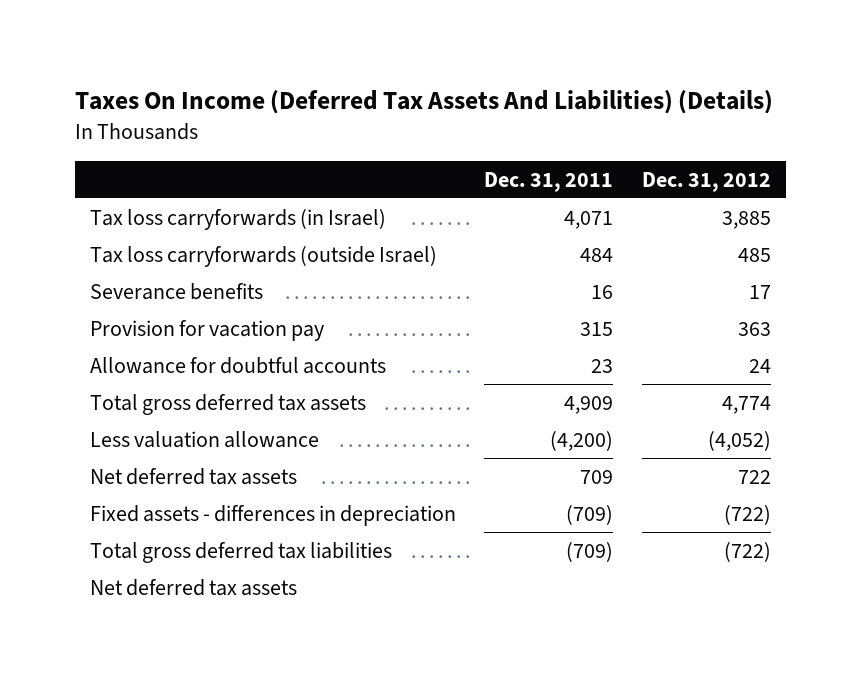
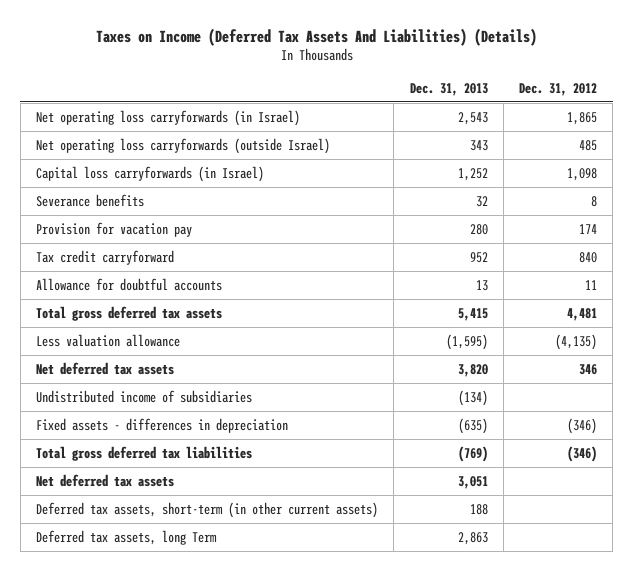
- Taxes On Income (Deferred Tax Assets And Liabilities) (Details)
+ Taxes on Income (Deferred Tax Assets And Liabilities) (Details)
- | Dec. 31, 2011 | Dec. 31, 2012
+ | Dec. 31, 2013 | Dec. 31, 2012
- Tax loss carryforwards (in Israel) | 4,071 | 3,885
- Tax loss carryforwards (outside Israel) | 484 | 485
- Severance benefits | 16 | 17
- Provision for vacation pay | 315 | 363
- Allowance for doubtful accounts | 23 | 24
- Total gross deferred tax assets | 4,909 | 4,774
- Less valuation allowance | (4,200) | (4,052)
- Net deferred tax assets | 709 | 722
- Fixed assets - differences in depreciation | (709) | (722)
- Total gross deferred tax liabilities | (709) | (722)
+ Net operating loss carryforwards (in Israel) | 2,543 | 1,865
+ Net operating loss carryforwards (outside Israel) | 343 | 485
+ Capital loss carryforwards (in Israel) | 1,252 | 1,098
+ Severance benefits | 32 | 8
+ Provision for vacation pay | 280 | 174
+ Tax credit carryforward | 952 | 840
+ Allowance for doubtful accounts | 13 | 11
+ Total gross deferred tax assets | 5,415 | 4,481
+ Less valuation allowance | (1,595) | (4,135)
+ Net deferred tax assets | 3,820 | 346
+ Undistributed income of subsidiaries | (134) |
+ Fixed assets - differences in depreciation | (635) | (346)
+ Total gross deferred tax liabilities | (769) | (346)
+ Deferred tax assets, short-term (in other current assets) | 188 |
+ Deferred tax assets, long Term | 2,863 |

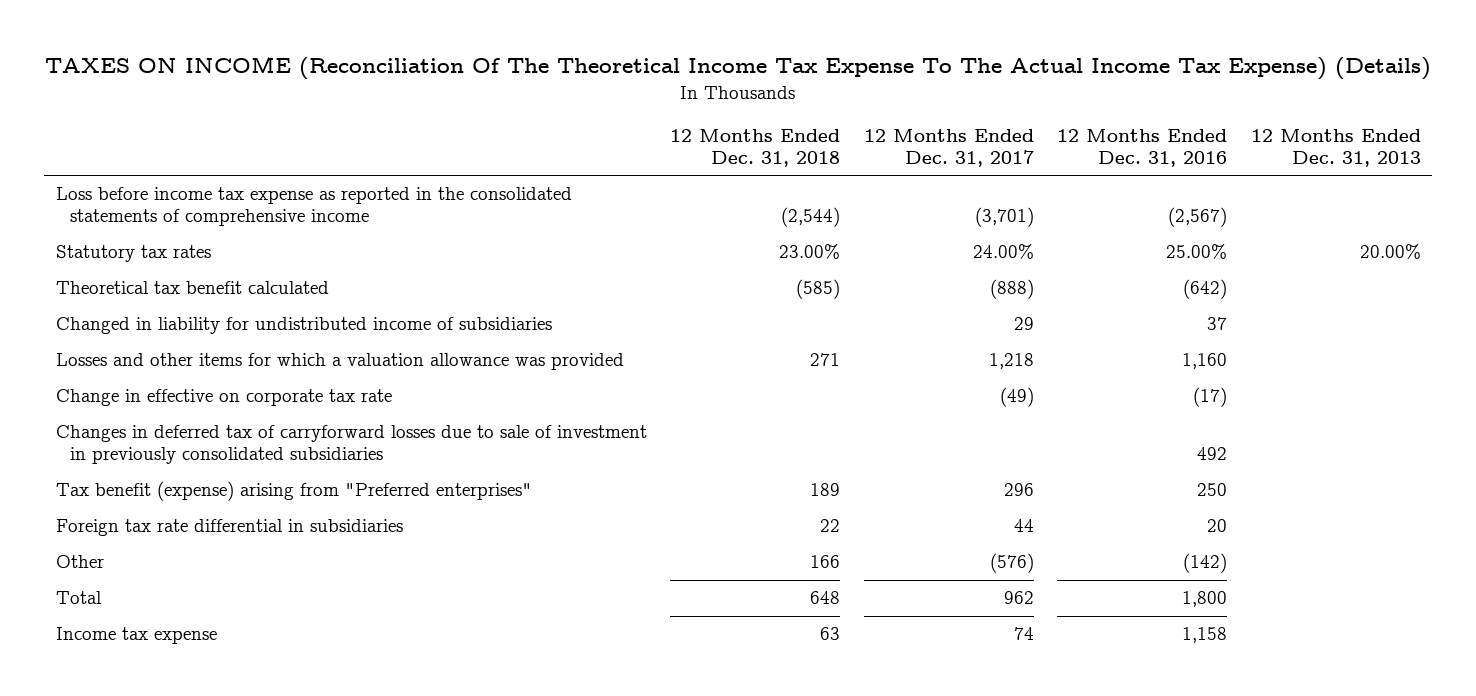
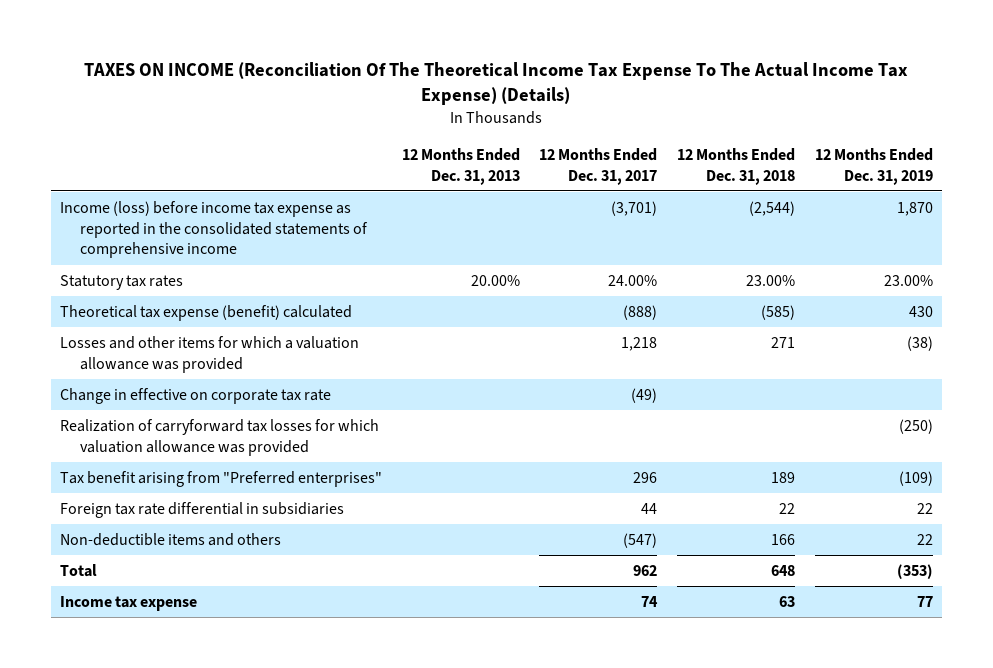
- | 12 Months Ended Dec. 31, 2018 | 12 Months Ended Dec. 31, 2017 | 12 Months Ended Dec. 31, 2016 | 12 Months Ended Dec. 31, 2013
+ | 12 Months Ended Dec. 31, 2013 | 12 Months Ended Dec. 31, 2017 | 12 Months Ended Dec. 31, 2018 | 12 Months Ended Dec. 31, 2019
- Loss before income tax expense as reported in the consolidated statements of comprehensive income | (2,544) | (3,701) | (2,567) |
+ Income (loss) before income tax expense as reported in the consolidated statements of comprehensive income | | (3,701) | (2,544) | 1,870
- Theoretical tax benefit calculated | (585) | (888) | (642) |
- Changed in liability for undistributed income of subsidiaries | | 29 | 37 |
+ Theoretical tax expense (benefit) calculated | | (888) | (585) | 430
- Changes in deferred tax of carryforward losses due to sale of investment in previously consolidated subsidiaries | | | 492 |
- Tax benefit (expense) arising from "Preferred enterprises" | 189 | 296 | 250 |
+ Realization of carryforward tax losses for which valuation allowance was provided | | | | (250)
+ Tax benefit arising from "Preferred enterprises" | | 296 | 189 | (109)
- Other | 166 | (576) | (142) |
+ Non-deductible items and others | | (547) | 166 | 22

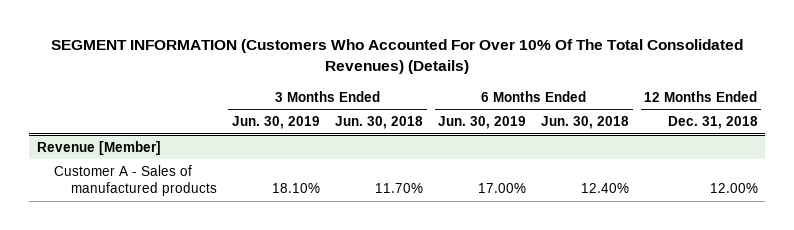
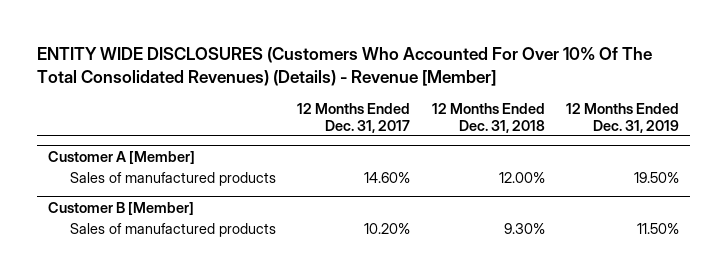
- SEGMENT INFORMATION (Customers Who Accounted For Over 10% Of The Total Consolidated Revenues) (Details)
+ ENTITY WIDE DISCLOSURES (Customers Who Accounted For Over 10% Of The Total Consolidated Revenues) (Details) - Revenue [Member]
- | 3 Months Ended Jun. 30, 2019 | 3 Months Ended Jun. 30, 2018 | 6 Months Ended Jun. 30, 2019 | 6 Months Ended Jun. 30, 2018 | 12 Months Ended Dec. 31, 2018
+ | 12 Months Ended Dec. 31, 2017 | 12 Months Ended Dec. 31, 2018 | 12 Months Ended Dec. 31, 2019
- Revenue [Member]
- Customer A - Sales of manufactured products | 18.10% | 11.70% | 17.00% | 12.40% | 12.00%
+ Customer A [Member]
+ Sales of manufactured products | 14.60% | 12.00% | 19.50%
+ Customer B [Member]
+ Sales of manufactured products | 10.20% | 9.30% | 11.50%

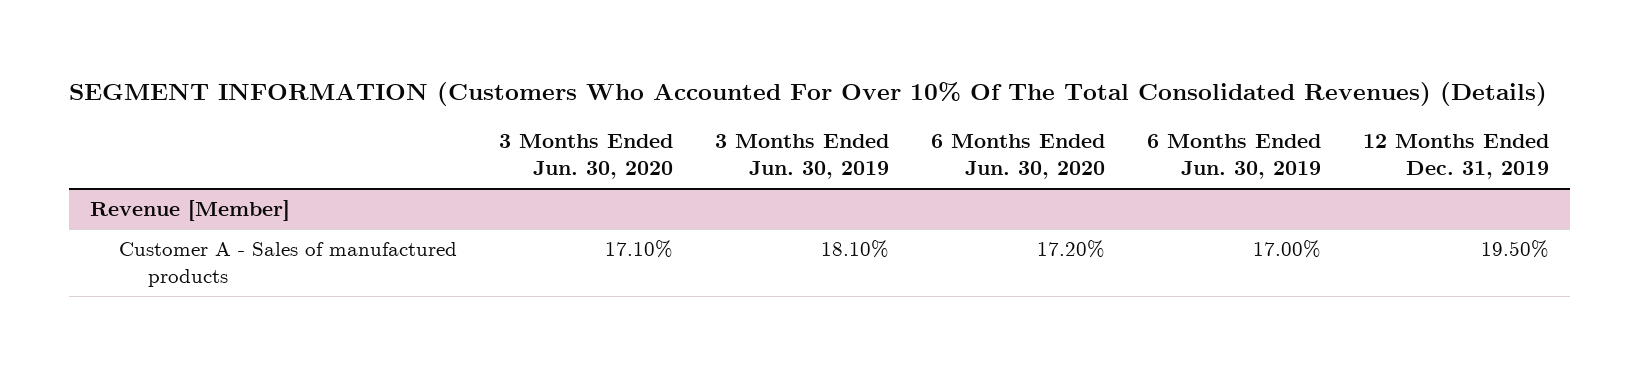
- ENTITY WIDE DISCLOSURES (Customers Who Accounted For Over 10% Of The Total Consolidated Revenues) (Details) - Revenue [Member]
+ SEGMENT INFORMATION (Customers Who Accounted For Over 10% Of The Total Consolidated Revenues) (Details)
- | 12 Months Ended Dec. 31, 2017 | 12 Months Ended Dec. 31, 2018 | 12 Months Ended Dec. 31, 2019
+ | 3 Months Ended Jun. 30, 2020 | 3 Months Ended Jun. 30, 2019 | 6 Months Ended Jun. 30, 2020 | 6 Months Ended Jun. 30, 2019 | 12 Months Ended Dec. 31, 2019
- Customer A [Member]
- Sales of manufactured products | 14.60% | 12.00% | 19.50%
- Customer B [Member]
- Sales of manufactured products | 10.20% | 9.30% | 11.50%
+ Revenue [Member]
+ Customer A - Sales of manufactured products | 17.10% | 18.10% | 17.20% | 17.00% | 19.50%

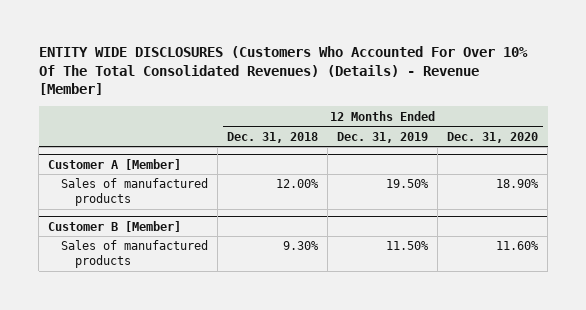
- SEGMENT INFORMATION (Customers Who Accounted For Over 10% Of The Total Consolidated Revenues) (Details)
+ ENTITY WIDE DISCLOSURES (Customers Who Accounted For Over 10% Of The Total Consolidated Revenues) (Details) - Revenue [Member]
- | 3 Months Ended Jun. 30, 2020 | 3 Months Ended Jun. 30, 2019 | 6 Months Ended Jun. 30, 2020 | 6 Months Ended Jun. 30, 2019 | 12 Months Ended Dec. 31, 2019
+ | 12 Months Ended Dec. 31, 2018 | 12 Months Ended Dec. 31, 2019 | 12 Months Ended Dec. 31, 2020
- Revenue [Member]
- Customer A - Sales of manufactured products | 17.10% | 18.10% | 17.20% | 17.00% | 19.50%
+ Customer A [Member]
+ Sales of manufactured products | 12.00% | 19.50% | 18.90%
+ Customer B [Member]
+ Sales of manufactured products | 9.30% | 11.50% | 11.60%

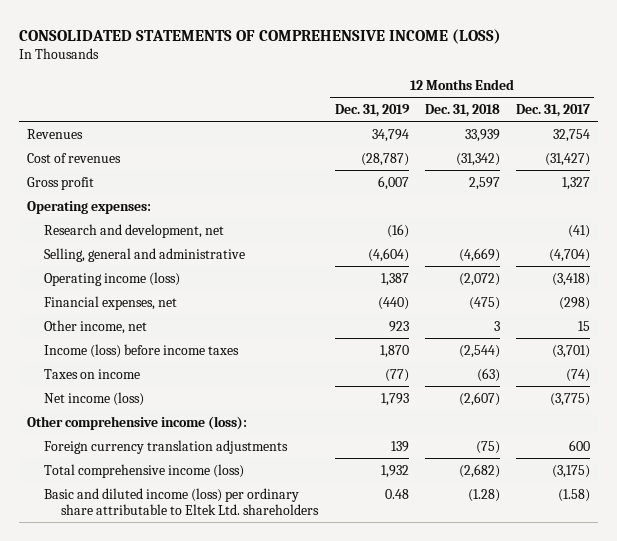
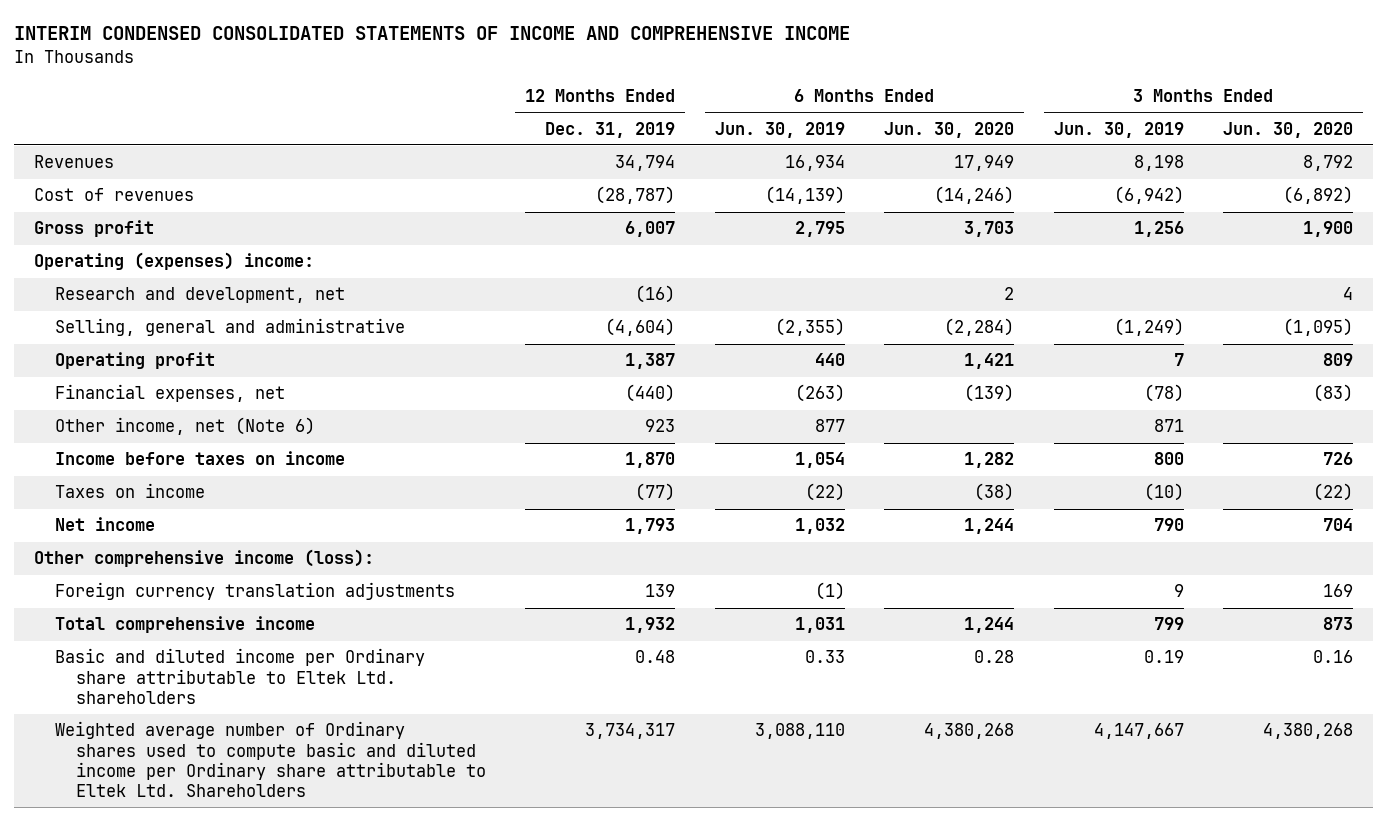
- CONSOLIDATED STATEMENTS OF COMPREHENSIVE INCOME (LOSS)
+ INTERIM CONDENSED CONSOLIDATED STATEMENTS OF INCOME AND COMPREHENSIVE INCOME
- | 12 Months Ended Dec. 31, 2019 | 12 Months Ended Dec. 31, 2018 | 12 Months Ended Dec. 31, 2017
+ | 12 Months Ended Dec. 31, 2019 | 6 Months Ended Jun. 30, 2019 | 6 Months Ended Jun. 30, 2020 | 3 Months Ended Jun. 30, 2019 | 3 Months Ended Jun. 30, 2020
- Operating expenses:
+ Operating (expenses) income:
- Operating income (loss) | 1,387 | (2,072) | (3,418)
+ Operating profit | 1,387 | 440 | 1,421 | 7 | 809
- Other income, net | 923 | 3 | 15
- Income (loss) before income taxes | 1,870 | (2,544) | (3,701)
+ Other income, net (Note 6) | 923 | 877 | | 871 |
+ Income before taxes on income | 1,870 | 1,054 | 1,282 | 800 | 726
- Net income (loss) | 1,793 | (2,607) | (3,775)
+ Net income | 1,793 | 1,032 | 1,244 | 790 | 704
- Total comprehensive income (loss) | 1,932 | (2,682) | (3,175)
- Basic and diluted income (loss) per ordinary share attributable to Eltek Ltd. shareholders | 0.48 | (1.28) | (1.58)
+ Total comprehensive income | 1,932 | 1,031 | 1,244 | 799 | 873
+ Basic and diluted income per Ordinary share attributable to Eltek Ltd. shareholders | 0.48 | 0.33 | 0.28 | 0.19 | 0.16
+ Weighted average number of Ordinary shares used to compute basic and diluted income per Ordinary share attributable to Eltek Ltd. Shareholders | 3,734,317 | 3,088,110 | 4,380,268 | 4,147,667 | 4,380,268

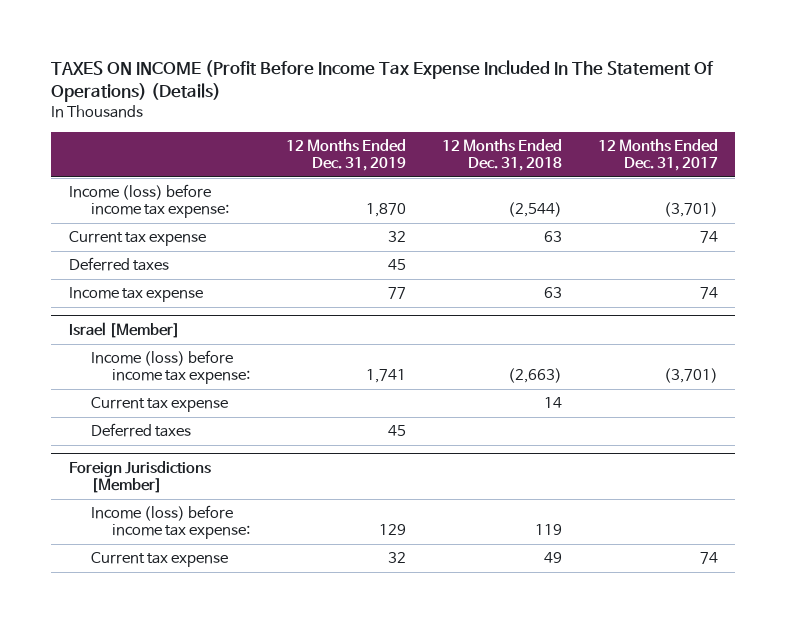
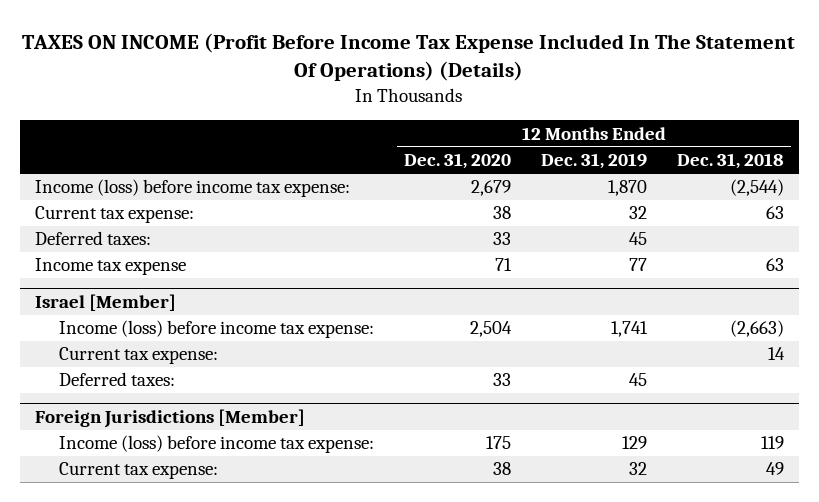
- | 12 Months Ended Dec. 31, 2019 | 12 Months Ended Dec. 31, 2018 | 12 Months Ended Dec. 31, 2017
+ | 12 Months Ended Dec. 31, 2020 | 12 Months Ended Dec. 31, 2019 | 12 Months Ended Dec. 31, 2018
- Current tax expense | 32 | 63 | 74
- Deferred taxes | 45 | |
+ Current tax expense: | 38 | 32 | 63
+ Deferred taxes: | 33 | 45 |
@ Israel [Member]
- Current tax expense | | 14 |
- Deferred taxes | 45 | |
+ Current tax expense: | | | 14
+ Deferred taxes: | 33 | 45 |
@ Foreign Jurisdictions [Member]
- Current tax expense | 32 | 49 | 74
+ Current tax expense: | 38 | 32 | 49

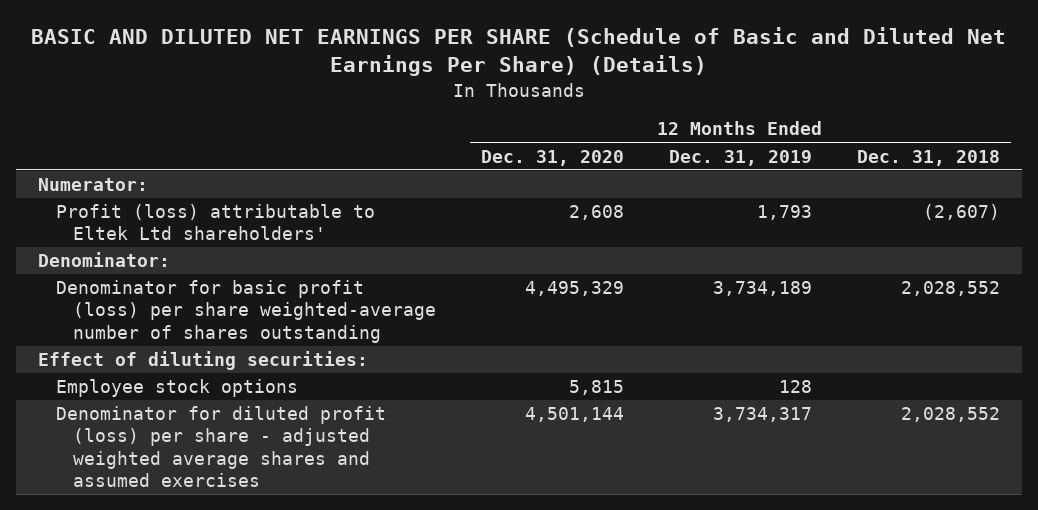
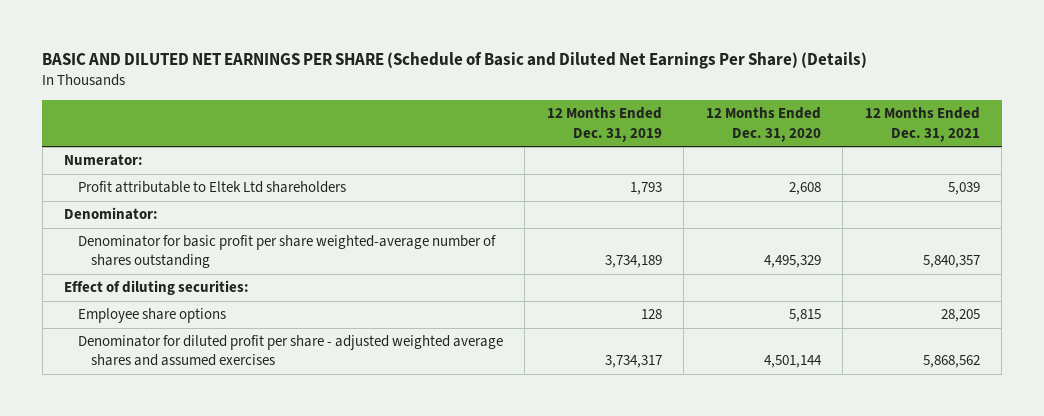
- | 12 Months Ended Dec. 31, 2020 | 12 Months Ended Dec. 31, 2019 | 12 Months Ended Dec. 31, 2018
+ | 12 Months Ended Dec. 31, 2019 | 12 Months Ended Dec. 31, 2020 | 12 Months Ended Dec. 31, 2021
- Profit (loss) attributable to Eltek Ltd shareholders' | 2,608 | 1,793 | (2,607)
+ Profit attributable to Eltek Ltd shareholders | 1,793 | 2,608 | 5,039
- Denominator for basic profit (loss) per share weighted-average number of shares outstanding | 4,495,329 | 3,734,189 | 2,028,552
+ Denominator for basic profit per share weighted-average number of shares outstanding | 3,734,189 | 4,495,329 | 5,840,357
- Employee stock options | 5,815 | 128 |
- Denominator for diluted profit (loss) per share - adjusted weighted average shares and assumed exercises | 4,501,144 | 3,734,317 | 2,028,552
+ Employee share options | 128 | 5,815 | 28,205
+ Denominator for diluted profit per share - adjusted weighted average shares and assumed exercises | 3,734,317 | 4,501,144 | 5,868,562

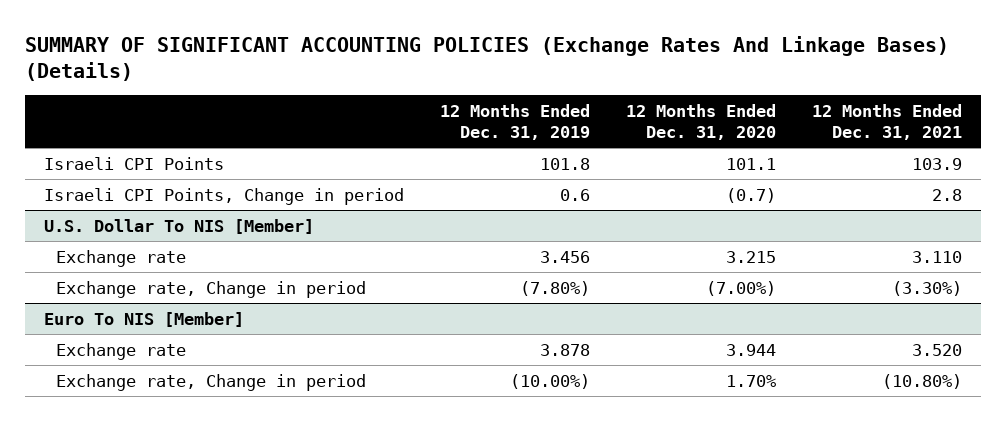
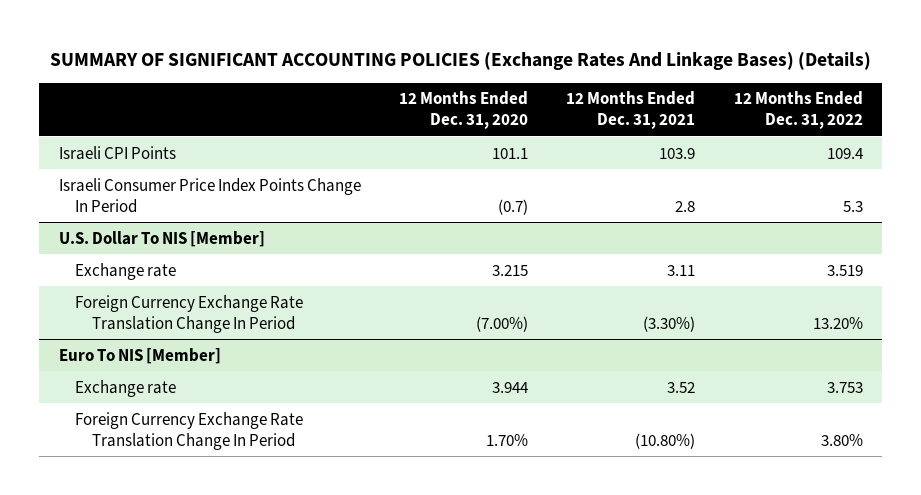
- | 12 Months Ended Dec. 31, 2019 | 12 Months Ended Dec. 31, 2020 | 12 Months Ended Dec. 31, 2021
+ | 12 Months Ended Dec. 31, 2020 | 12 Months Ended Dec. 31, 2021 | 12 Months Ended Dec. 31, 2022
- Israeli CPI Points, Change in period | 0.6 | (0.7) | 2.8
+ Israeli Consumer Price Index Points Change In Period | (0.7) | 2.8 | 5.3
@ U.S. Dollar To NIS [Member]
- Exchange rate | 3.456 | 3.215 | 3.110
- Exchange rate, Change in period | (7.80%) | (7.00%) | (3.30%)
+ Exchange rate | 3.215 | 3.11 | 3.519
+ Foreign Currency Exchange Rate Translation Change In Period | (7.00%) | (3.30%) | 13.20%
@ Euro To NIS [Member]
- Exchange rate | 3.878 | 3.944 | 3.520
- Exchange rate, Change in period | (10.00%) | 1.70% | (10.80%)
+ Exchange rate | 3.944 | 3.52 | 3.753
+ Foreign Currency Exchange Rate Translation Change In Period | 1.70% | (10.80%) | 3.80%

